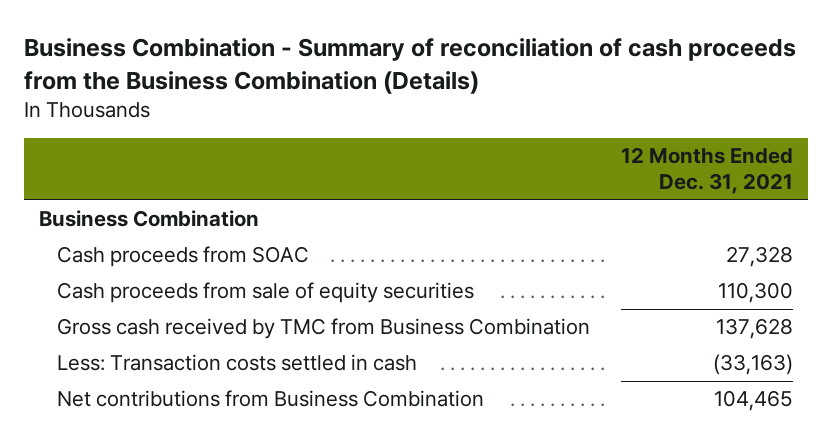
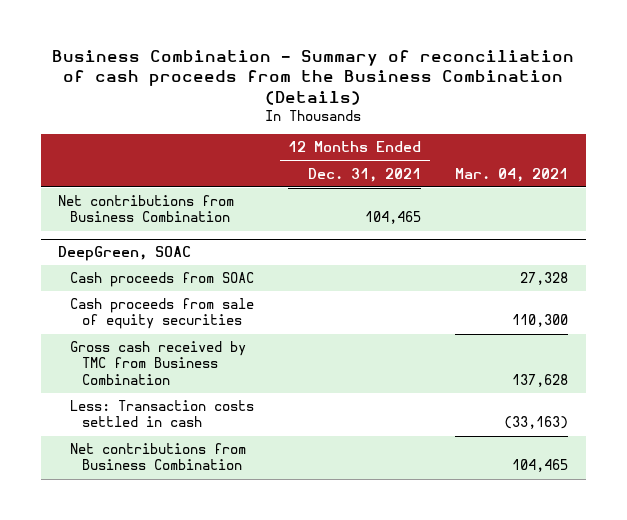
- | 12 Months Ended Dec. 31, 2021
+ | 12 Months Ended Dec. 31, 2021 | Mar. 04, 2021
- Business Combination
- Cash proceeds from SOAC | 27,328
- Cash proceeds from sale of equity securities | 110,300
- Gross cash received by TMC from Business Combination | 137,628
- Less: Transaction costs settled in cash | (33,163)
+ DeepGreen, SOAC
+ Cash proceeds from SOAC | | 27,328
+ Cash proceeds from sale of equity securities | | 110,300
+ Gross cash received by TMC from Business Combination | | 137,628
+ Less: Transaction costs settled in cash | | (33,163)
+ Net contributions from Business Combination | | 104,465

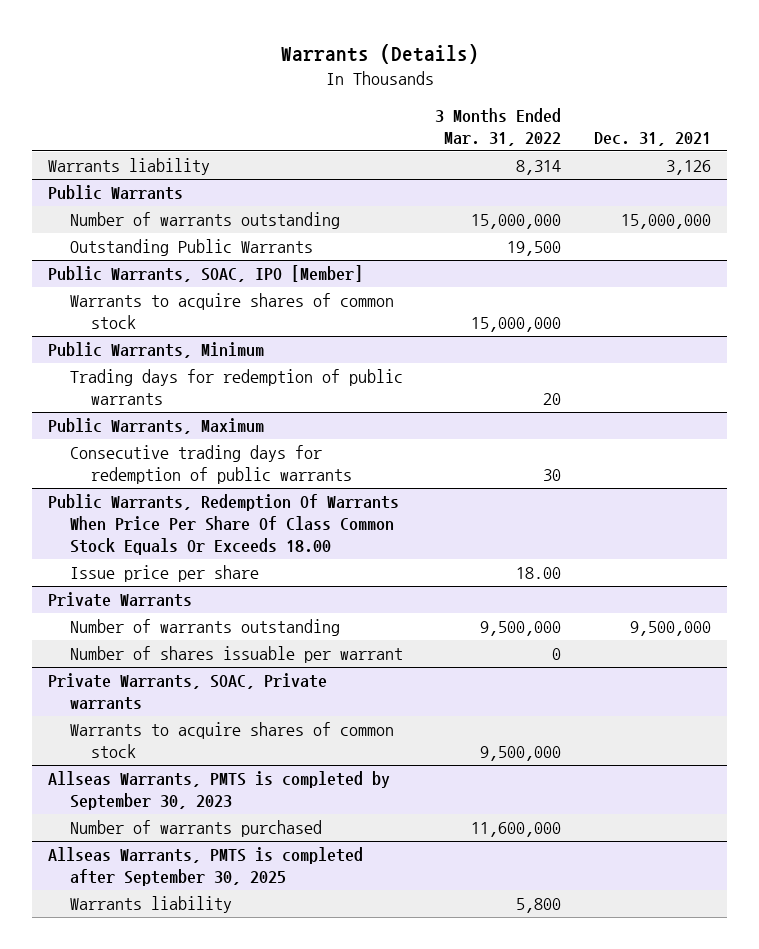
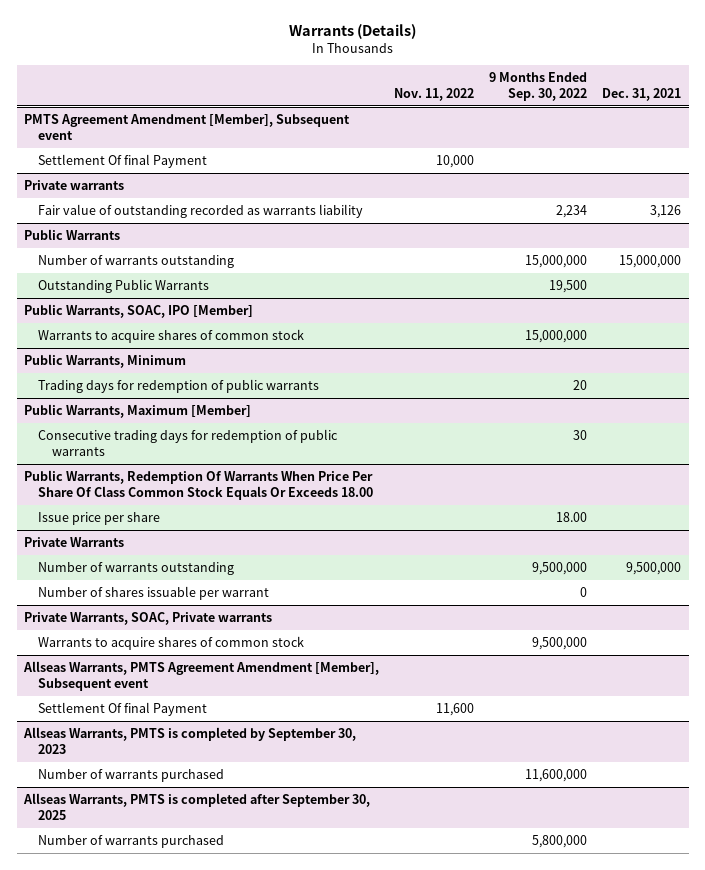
- | 3 Months Ended Mar. 31, 2022 | Dec. 31, 2021
+ | Nov. 11, 2022 | 9 Months Ended Sep. 30, 2022 | Dec. 31, 2021
- Warrants liability | 8,314 | 3,126
+ PMTS Agreement Amendment [Member], Subsequent event
+ Settlement Of final Payment | 10,000 | |
+ Private warrants
+ Fair value of outstanding recorded as warrants liability | | 2,234 | 3,126
- Public Warrants, Maximum
+ Public Warrants, Maximum [Member]
+ Allseas Warrants, PMTS Agreement Amendment [Member], Subsequent event
+ Settlement Of final Payment | 11,600 | |
@ Allseas Warrants, PMTS is completed after September 30, 2025
- Warrants liability | 5,800 |
+ Number of warrants purchased | | 5,800,000 |

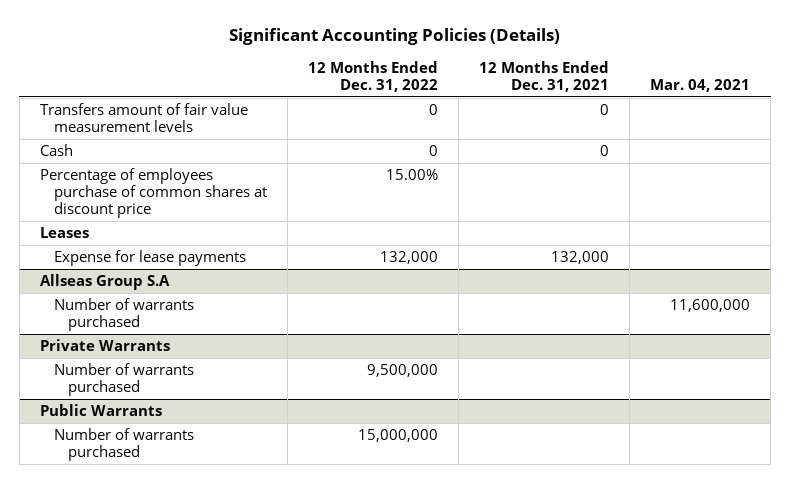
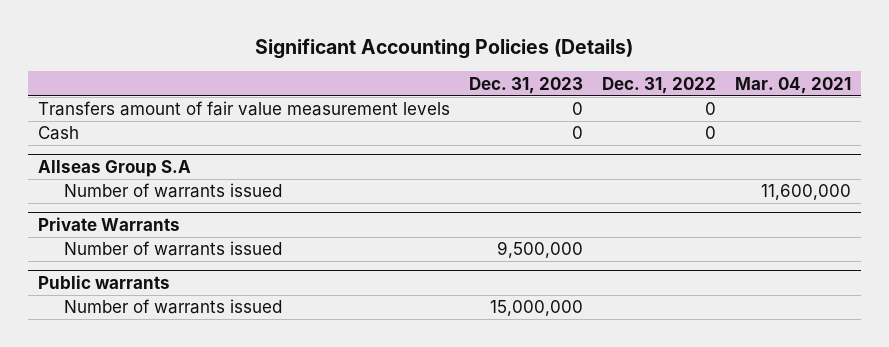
- | 12 Months Ended Dec. 31, 2022 | 12 Months Ended Dec. 31, 2021 | Mar. 04, 2021
+ | Dec. 31, 2023 | Dec. 31, 2022 | Mar. 04, 2021
- Percentage of employees purchase of common shares at discount price | 15.00% | |
- Leases
- Expense for lease payments | 132,000 | 132,000 |
@ Allseas Group S.A
- Number of warrants purchased | | | 11,600,000
+ Number of warrants issued | | | 11,600,000
@ Private Warrants
- Number of warrants purchased | 9,500,000 | |
- Public Warrants
- Number of warrants purchased | 15,000,000 | |
@ Private Warrants
+ Number of warrants issued | 9,500,000 | |
+ Public warrants
+ Number of warrants issued | 15,000,000 | |

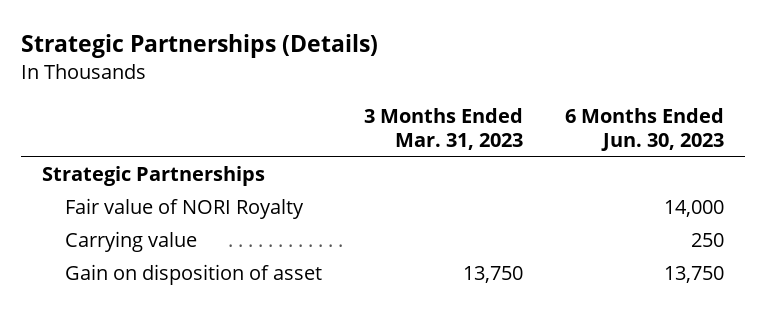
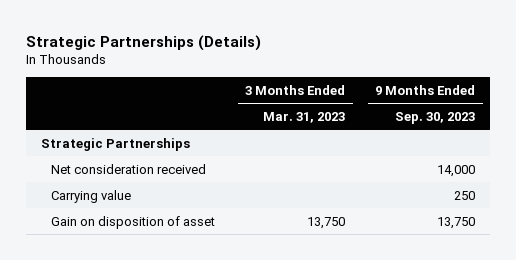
- | 3 Months Ended Mar. 31, 2023 | 6 Months Ended Jun. 30, 2023
+ | 3 Months Ended Mar. 31, 2023 | 9 Months Ended Sep. 30, 2023
- Fair value of NORI Royalty | | 14,000
+ Net consideration received | | 14,000

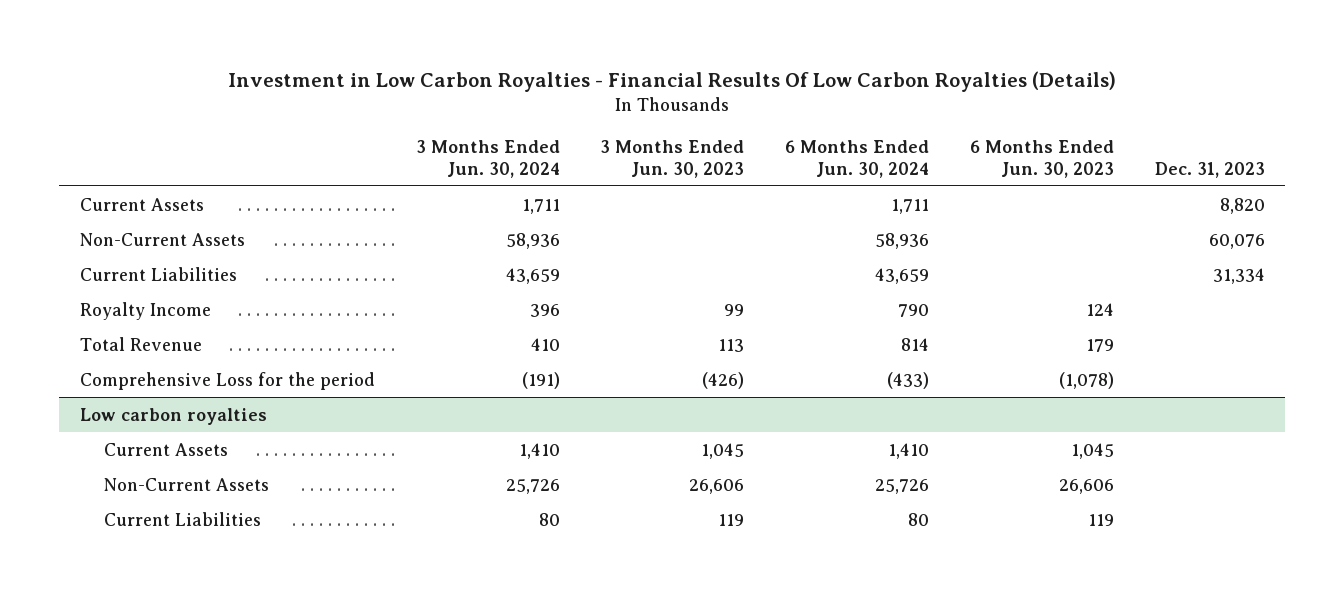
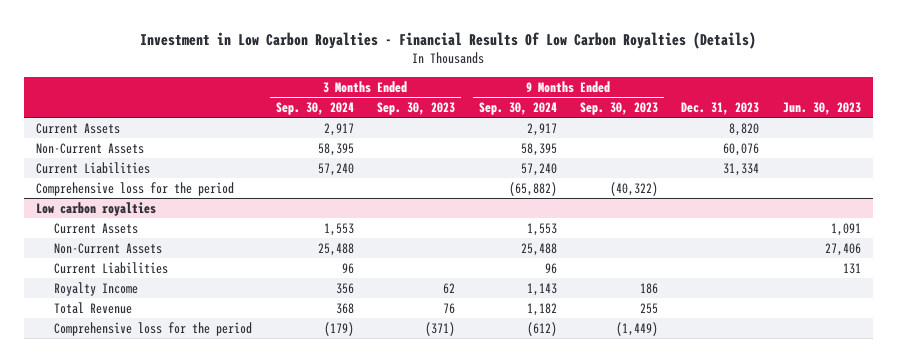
- | 3 Months Ended Jun. 30, 2024 | 3 Months Ended Jun. 30, 2023 | 6 Months Ended Jun. 30, 2024 | 6 Months Ended Jun. 30, 2023 | Dec. 31, 2023
+ | 3 Months Ended Sep. 30, 2024 | 3 Months Ended Sep. 30, 2023 | 9 Months Ended Sep. 30, 2024 | 9 Months Ended Sep. 30, 2023 | Dec. 31, 2023 | Jun. 30, 2023
- Royalty Income | 396 | 99 | 790 | 124 |
- Total Revenue | 410 | 113 | 814 | 179 |
- Comprehensive Loss for the period | (191) | (426) | (433) | (1,078) |
+ Comprehensive loss for the period | | | (65,882) | (40,322) | |
@ Low carbon royalties
+ Royalty Income | 356 | 62 | 1,143 | 186 | |
+ Total Revenue | 368 | 76 | 1,182 | 255 | |
+ Comprehensive loss for the period | (179) | (371) | (612) | (1,449) | |

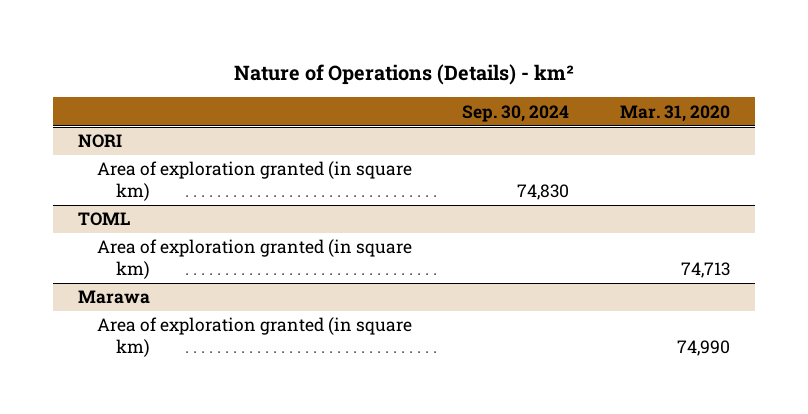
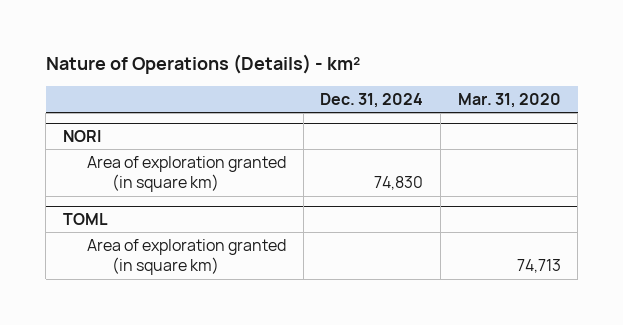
- | Sep. 30, 2024 | Mar. 31, 2020
+ | Dec. 31, 2024 | Mar. 31, 2020
- Marawa
- Area of exploration granted (in square km) | | 74,990

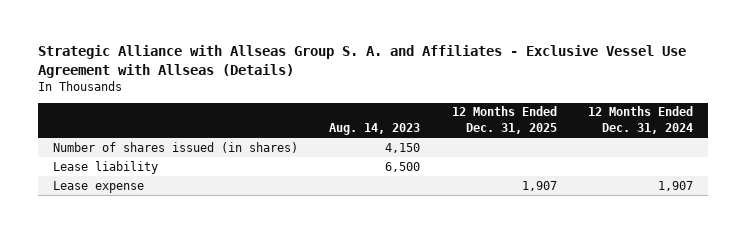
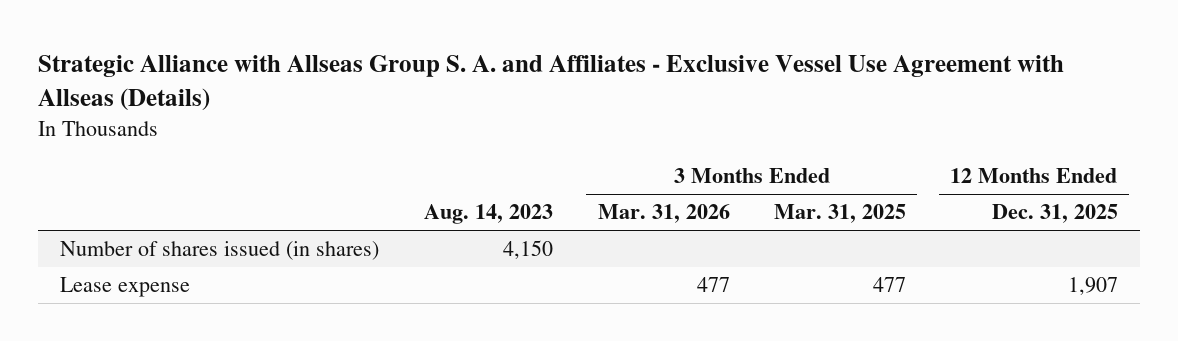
- | Aug. 14, 2023 | 12 Months Ended Dec. 31, 2025 | 12 Months Ended Dec. 31, 2024
+ | Aug. 14, 2023 | 3 Months Ended Mar. 31, 2026 | 3 Months Ended Mar. 31, 2025 | 12 Months Ended Dec. 31, 2025
- Lease liability | 6,500 | |

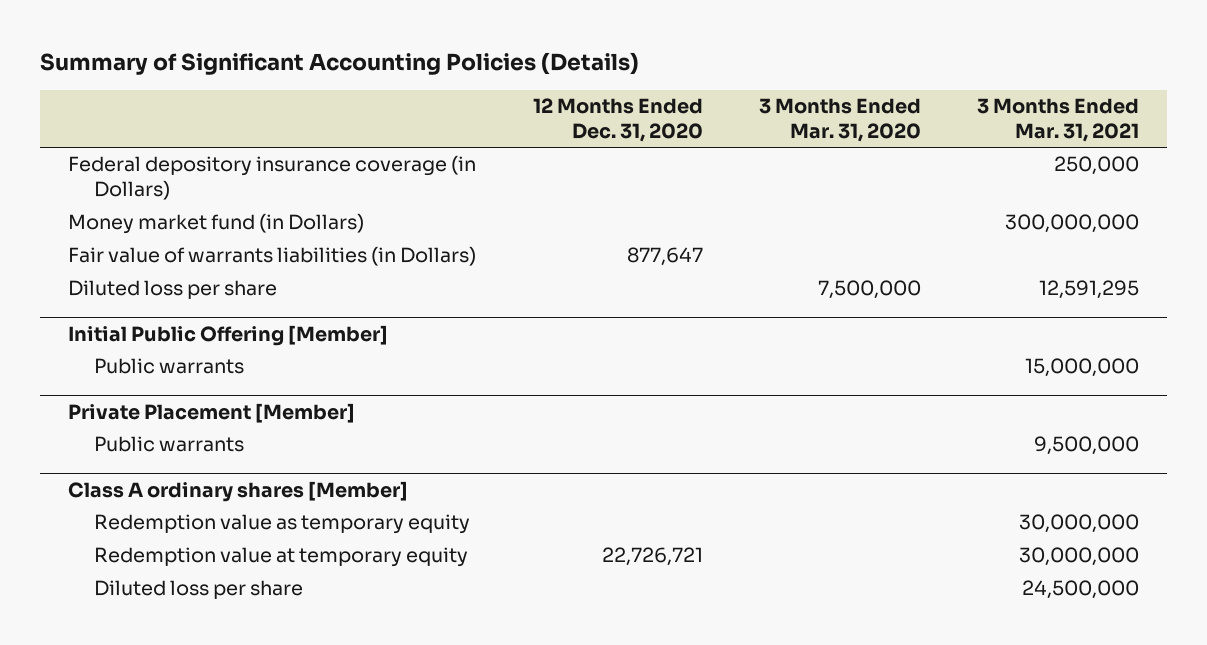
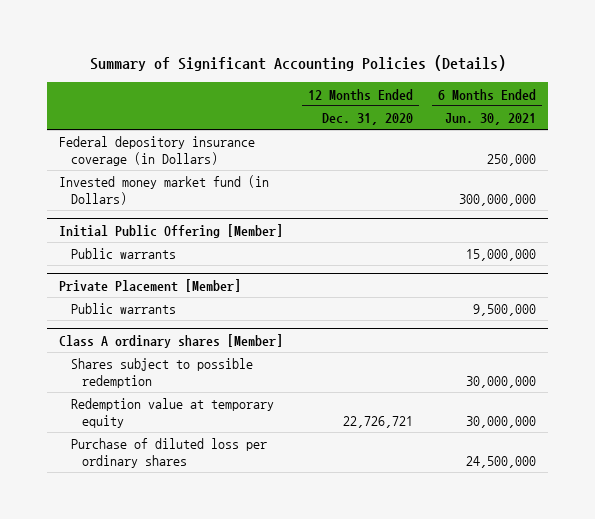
- | 12 Months Ended Dec. 31, 2020 | 3 Months Ended Mar. 31, 2020 | 3 Months Ended Mar. 31, 2021
+ | 12 Months Ended Dec. 31, 2020 | 6 Months Ended Jun. 30, 2021
- Money market fund (in Dollars) | | | 300,000,000
- Fair value of warrants liabilities (in Dollars) | 877,647 | |
- Diluted loss per share | | 7,500,000 | 12,591,295
+ Invested money market fund (in Dollars) | | 300,000,000
@ Class A ordinary shares [Member]
- Redemption value as temporary equity | | | 30,000,000
+ Shares subject to possible redemption | | 30,000,000
- Diluted loss per share | | | 24,500,000
+ Purchase of diluted loss per ordinary shares | | 24,500,000

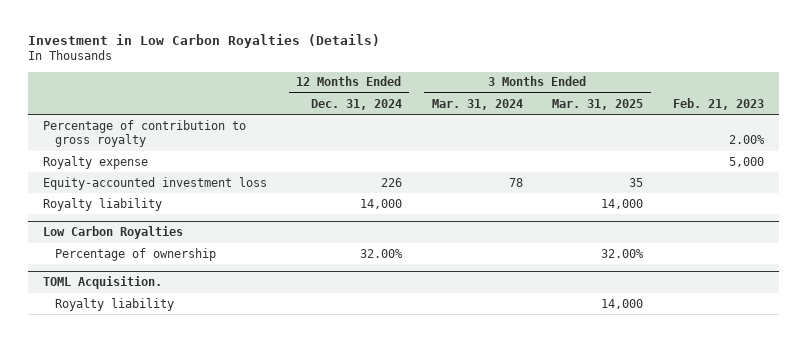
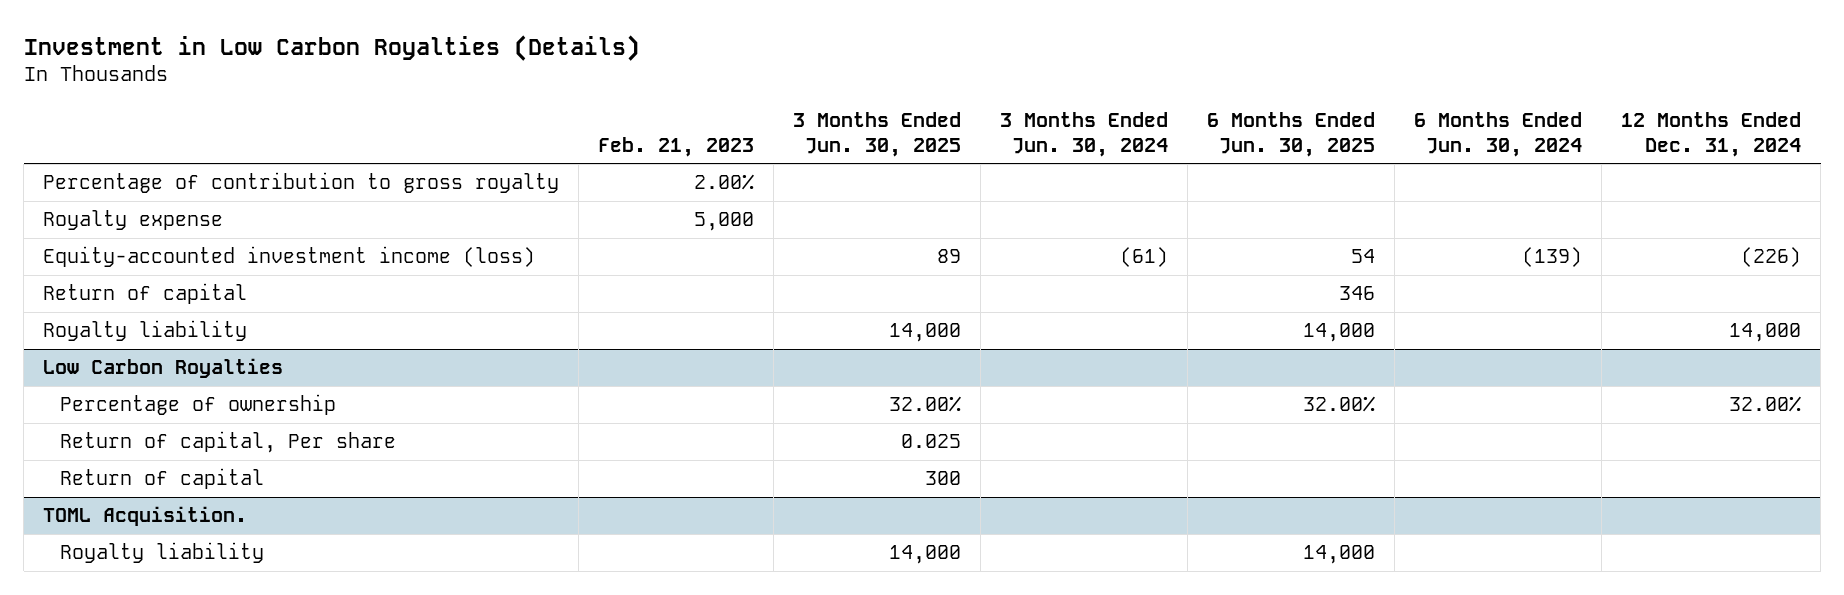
- | 12 Months Ended Dec. 31, 2024 | 3 Months Ended Mar. 31, 2024 | 3 Months Ended Mar. 31, 2025 | Feb. 21, 2023
+ | Feb. 21, 2023 | 3 Months Ended Jun. 30, 2025 | 3 Months Ended Jun. 30, 2024 | 6 Months Ended Jun. 30, 2025 | 6 Months Ended Jun. 30, 2024 | 12 Months Ended Dec. 31, 2024
- Equity-accounted investment loss | 226 | 78 | 35 |
+ Equity-accounted investment income (loss) | | 89 | (61) | 54 | (139) | (226)
+ Return of capital | | | | 346 | |
@ Low Carbon Royalties
+ Return of capital, Per share | | 0.025 | | | |
+ Return of capital | | 300 | | | |

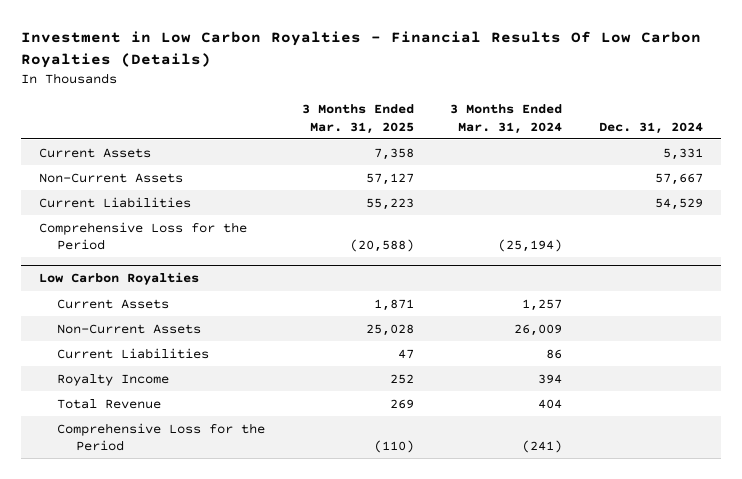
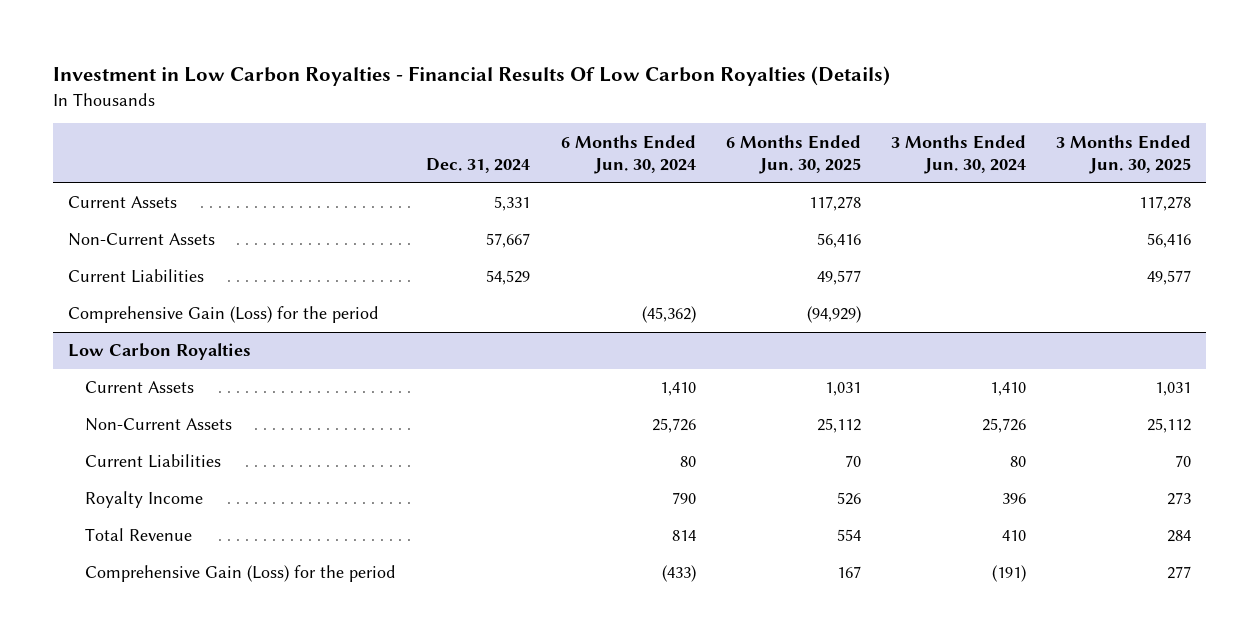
- | 3 Months Ended Mar. 31, 2025 | 3 Months Ended Mar. 31, 2024 | Dec. 31, 2024
+ | Dec. 31, 2024 | 6 Months Ended Jun. 30, 2024 | 6 Months Ended Jun. 30, 2025 | 3 Months Ended Jun. 30, 2024 | 3 Months Ended Jun. 30, 2025
- Comprehensive Loss for the Period | (20,588) | (25,194) |
+ Comprehensive Gain (Loss) for the period | | (45,362) | (94,929) | |
@ Low Carbon Royalties
- Comprehensive Loss for the Period | (110) | (241) |
+ Comprehensive Gain (Loss) for the period | | (433) | 167 | (191) | 277

